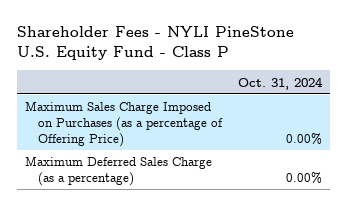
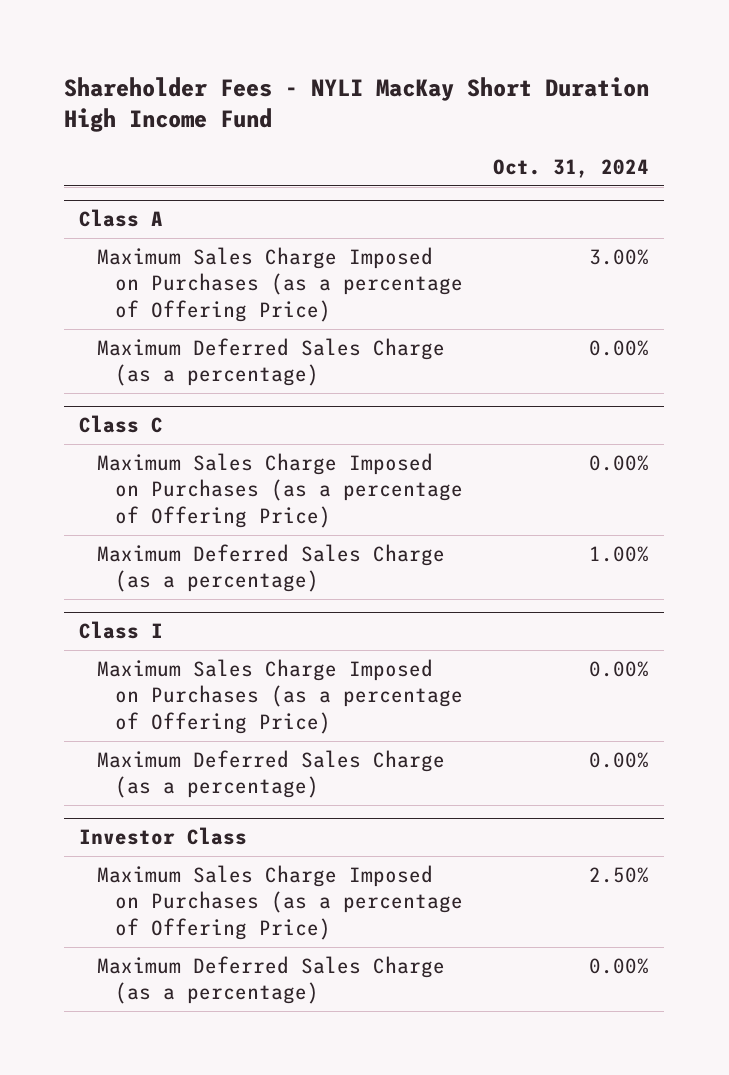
- Shareholder Fees - NYLI PineStone U.S. Equity Fund - Class P
+ Shareholder Fees - NYLI MacKay Short Duration High Income Fund
+ Class A
+ Maximum Sales Charge Imposed on Purchases (as a percentage of Offering Price) | 3.00%
+ Maximum Deferred Sales Charge (as a percentage) | 0.00%
+ Class C
+ Maximum Deferred Sales Charge (as a percentage) | 1.00%
+ Class I
+ Maximum Sales Charge Imposed on Purchases (as a percentage of Offering Price) | 0.00%
+ Investor Class
+ Maximum Sales Charge Imposed on Purchases (as a percentage of Offering Price) | 2.50%
+ Maximum Deferred Sales Charge (as a percentage) | 0.00%

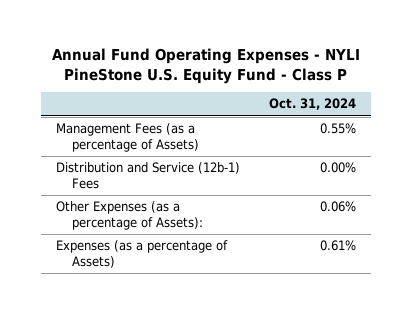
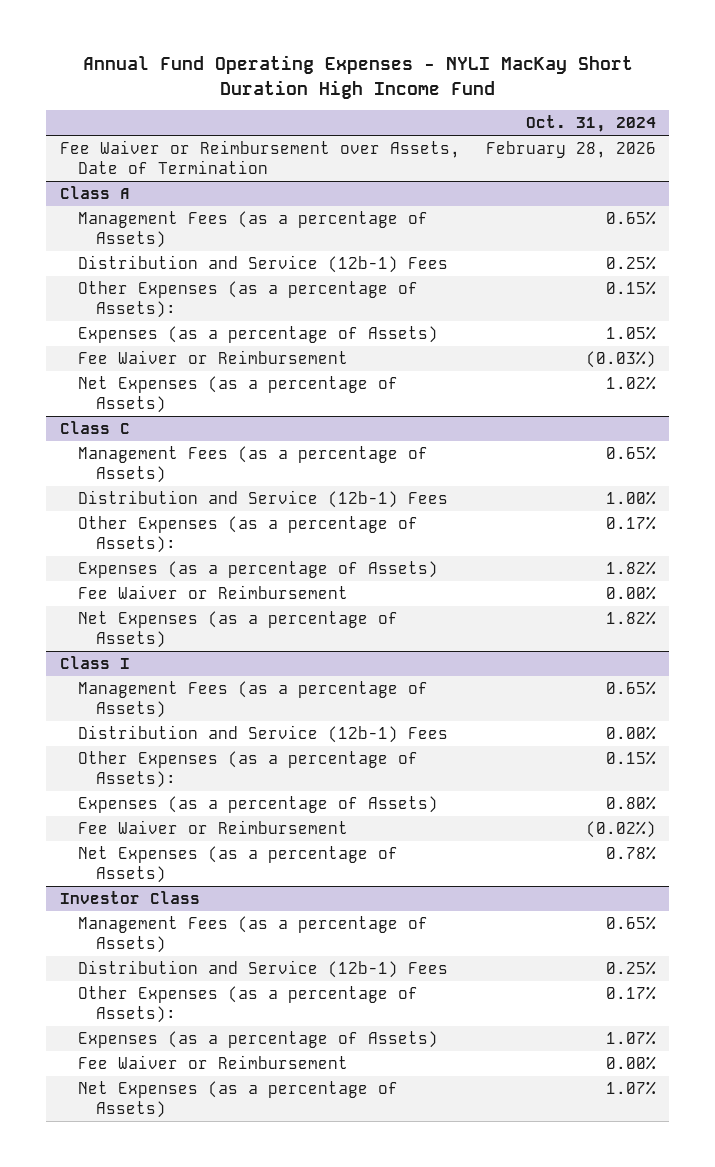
- Annual Fund Operating Expenses - NYLI PineStone U.S. Equity Fund - Class P
+ Annual Fund Operating Expenses - NYLI MacKay Short Duration High Income Fund
- Management Fees (as a percentage of Assets) | 0.55%
+ Fee Waiver or Reimbursement over Assets, Date of Termination | February 28, 2026
+ Class A
+ Management Fees (as a percentage of Assets) | 0.65%
+ Distribution and Service (12b-1) Fees | 0.25%
+ Other Expenses (as a percentage of Assets): | 0.15%
+ Expenses (as a percentage of Assets) | 1.05%
+ Fee Waiver or Reimbursement | (0.03%)
+ Net Expenses (as a percentage of Assets) | 1.02%
+ Class C
+ Management Fees (as a percentage of Assets) | 0.65%
+ Distribution and Service (12b-1) Fees | 1.00%
+ Other Expenses (as a percentage of Assets): | 0.17%
+ Expenses (as a percentage of Assets) | 1.82%
+ Fee Waiver or Reimbursement | 0.00%
+ Net Expenses (as a percentage of Assets) | 1.82%
+ Class I
+ Management Fees (as a percentage of Assets) | 0.65%
- Other Expenses (as a percentage of Assets): | 0.06%
- Expenses (as a percentage of Assets) | 0.61%
+ Other Expenses (as a percentage of Assets): | 0.15%
+ Expenses (as a percentage of Assets) | 0.80%
+ Fee Waiver or Reimbursement | (0.02%)
+ Net Expenses (as a percentage of Assets) | 0.78%
+ Investor Class
+ Management Fees (as a percentage of Assets) | 0.65%
+ Distribution and Service (12b-1) Fees | 0.25%
+ Other Expenses (as a percentage of Assets): | 0.17%
+ Expenses (as a percentage of Assets) | 1.07%
+ Fee Waiver or Reimbursement | 0.00%
+ Net Expenses (as a percentage of Assets) | 1.07%

